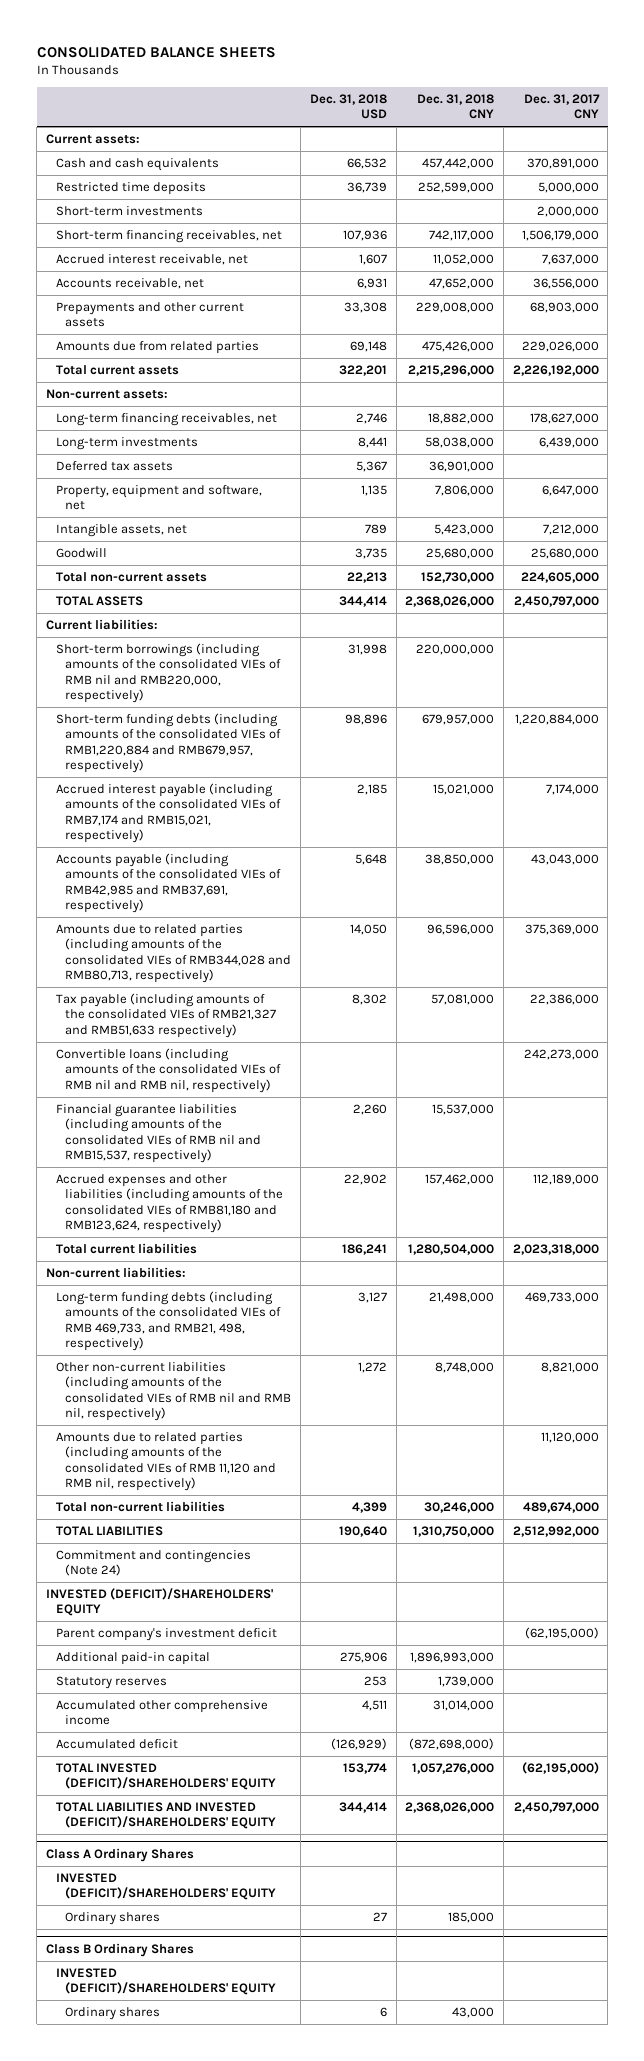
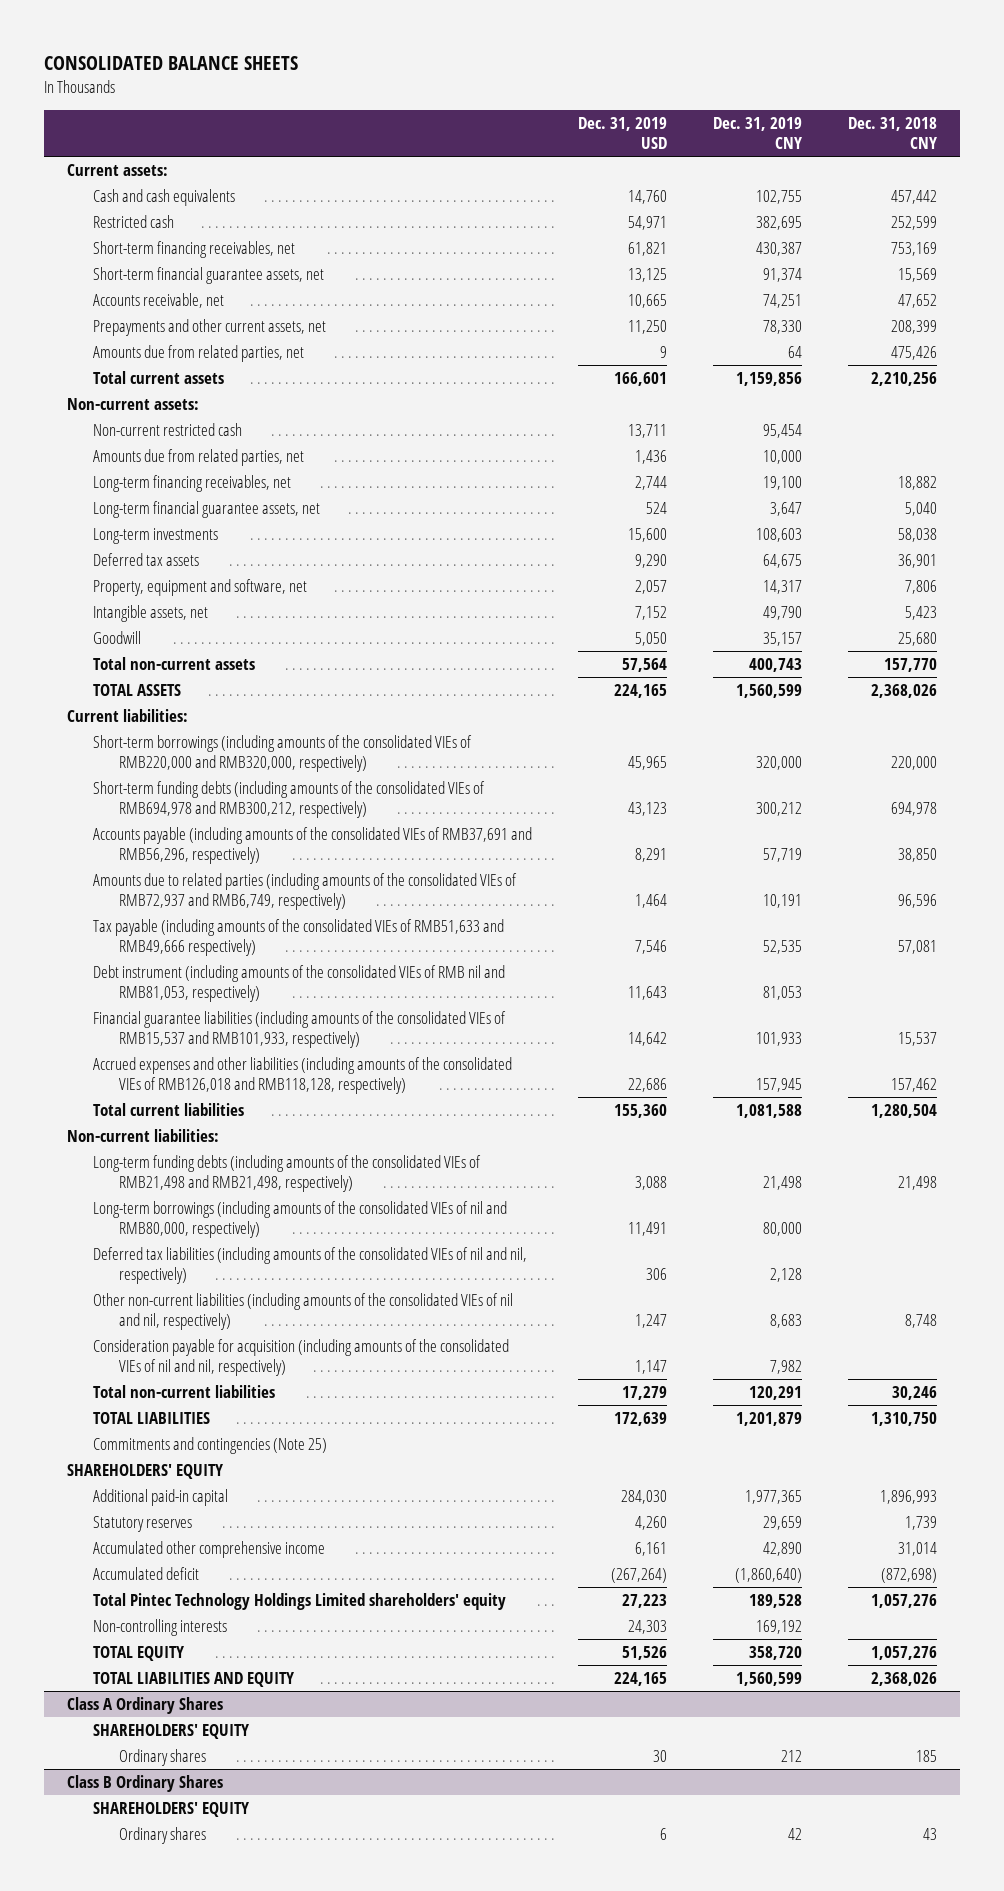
- | Dec. 31, 2018 USD | Dec. 31, 2018 CNY | Dec. 31, 2017 CNY
+ | Dec. 31, 2019 USD | Dec. 31, 2019 CNY | Dec. 31, 2018 CNY
- Cash and cash equivalents | 66,532 | 457,442,000 | 370,891,000
- Restricted time deposits | 36,739 | 252,599,000 | 5,000,000
- Short-term investments | | | 2,000,000
- Short-term financing receivables, net | 107,936 | 742,117,000 | 1,506,179,000
- Accrued interest receivable, net | 1,607 | 11,052,000 | 7,637,000
- Accounts receivable, net | 6,931 | 47,652,000 | 36,556,000
- Prepayments and other current assets | 33,308 | 229,008,000 | 68,903,000
- Amounts due from related parties | 69,148 | 475,426,000 | 229,026,000
- Total current assets | 322,201 | 2,215,296,000 | 2,226,192,000
+ Cash and cash equivalents | 14,760 | 102,755 | 457,442
+ Restricted cash | 54,971 | 382,695 | 252,599
+ Short-term financing receivables, net | 61,821 | 430,387 | 753,169
+ Short-term financial guarantee assets, net | 13,125 | 91,374 | 15,569
+ Accounts receivable, net | 10,665 | 74,251 | 47,652
+ Prepayments and other current assets, net | 11,250 | 78,330 | 208,399
+ Amounts due from related parties, net | 9 | 64 | 475,426
+ Total current assets | 166,601 | 1,159,856 | 2,210,256
- Long-term financing receivables, net | 2,746 | 18,882,000 | 178,627,000
- Long-term investments | 8,441 | 58,038,000 | 6,439,000
- Deferred tax assets | 5,367 | 36,901,000 |
- Property, equipment and software, net | 1,135 | 7,806,000 | 6,647,000
- Intangible assets, net | 789 | 5,423,000 | 7,212,000
- Goodwill | 3,735 | 25,680,000 | 25,680,000
- Total non-current assets | 22,213 | 152,730,000 | 224,605,000
- TOTAL ASSETS | 344,414 | 2,368,026,000 | 2,450,797,000
+ Non-current restricted cash | 13,711 | 95,454 |
+ Amounts due from related parties, net | 1,436 | 10,000 |
+ Long-term financing receivables, net | 2,744 | 19,100 | 18,882
+ Long-term financial guarantee assets, net | 524 | 3,647 | 5,040
+ Long-term investments | 15,600 | 108,603 | 58,038
+ Deferred tax assets | 9,290 | 64,675 | 36,901
+ Property, equipment and software, net | 2,057 | 14,317 | 7,806
+ Intangible assets, net | 7,152 | 49,790 | 5,423
+ Goodwill | 5,050 | 35,157 | 25,680
+ Total non-current assets | 57,564 | 400,743 | 157,770
+ TOTAL ASSETS | 224,165 | 1,560,599 | 2,368,026
- Short-term borrowings (including amounts of the consolidated VIEs of RMB nil and RMB220,000, respectively) | 31,998 | 220,000,000 |
- Short-term funding debts (including amounts of the consolidated VIEs of RMB1,220,884 and RMB679,957, respectively) | 98,896 | 679,957,000 | 1,220,884,000
- Accrued interest payable (including amounts of the consolidated VIEs of RMB7,174 and RMB15,021, respectively) | 2,185 | 15,021,000 | 7,174,000
- Accounts payable (including amounts of the consolidated VIEs of RMB42,985 and RMB37,691, respectively) | 5,648 | 38,850,000 | 43,043,000
- Amounts due to related parties (including amounts of the consolidated VIEs of RMB344,028 and RMB80,713, respectively) | 14,050 | 96,596,000 | 375,369,000
- Tax payable (including amounts of the consolidated VIEs of RMB21,327 and RMB51,633 respectively) | 8,302 | 57,081,000 | 22,386,000
- Convertible loans (including amounts of the consolidated VIEs of RMB nil and RMB nil, respectively) | | | 242,273,000
- Financial guarantee liabilities (including amounts of the consolidated VIEs of RMB nil and RMB15,537, respectively) | 2,260 | 15,537,000 |
- Accrued expenses and other liabilities (including amounts of the consolidated VIEs of RMB81,180 and RMB123,624, respectively) | 22,902 | 157,462,000 | 112,189,000
- Total current liabilities | 186,241 | 1,280,504,000 | 2,023,318,000
+ Short-term borrowings (including amounts of the consolidated VIEs of RMB220,000 and RMB320,000, respectively) | 45,965 | 320,000 | 220,000
+ Short-term funding debts (including amounts of the consolidated VIEs of RMB694,978 and RMB300,212, respectively) | 43,123 | 300,212 | 694,978
+ Accounts payable (including amounts of the consolidated VIEs of RMB37,691 and RMB56,296, respectively) | 8,291 | 57,719 | 38,850
+ Amounts due to related parties (including amounts of the consolidated VIEs of RMB72,937 and RMB6,749, respectively) | 1,464 | 10,191 | 96,596
+ Tax payable (including amounts of the consolidated VIEs of RMB51,633 and RMB49,666 respectively) | 7,546 | 52,535 | 57,081
+ Debt instrument (including amounts of the consolidated VIEs of RMB nil and RMB81,053, respectively) | 11,643 | 81,053 |
+ Financial guarantee liabilities (including amounts of the consolidated VIEs of RMB15,537 and RMB101,933, respectively) | 14,642 | 101,933 | 15,537
+ Accrued expenses and other liabilities (including amounts of the consolidated VIEs of RMB126,018 and RMB118,128, respectively) | 22,686 | 157,945 | 157,462
+ Total current liabilities | 155,360 | 1,081,588 | 1,280,504
- Long-term funding debts (including amounts of the consolidated VIEs of RMB 469,733, and RMB21, 498, respectively) | 3,127 | 21,498,000 | 469,733,000
- Other non-current liabilities (including amounts of the consolidated VIEs of RMB nil and RMB nil, respectively) | 1,272 | 8,748,000 | 8,821,000
- Amounts due to related parties (including amounts of the consolidated VIEs of RMB 11,120 and RMB nil, respectively) | | | 11,120,000
- Total non-current liabilities | 4,399 | 30,246,000 | 489,674,000
- TOTAL LIABILITIES | 190,640 | 1,310,750,000 | 2,512,992,000
- Commitment and contingencies (Note 24)
- INVESTED (DEFICIT)/SHAREHOLDERS' EQUITY
- Parent company's investment deficit | | | (62,195,000)
- Additional paid-in capital | 275,906 | 1,896,993,000 |
- Statutory reserves | 253 | 1,739,000 |
- Accumulated other comprehensive income | 4,511 | 31,014,000 |
- Accumulated deficit | (126,929) | (872,698,000) |
- TOTAL INVESTED (DEFICIT)/SHAREHOLDERS' EQUITY | 153,774 | 1,057,276,000 | (62,195,000)
- TOTAL LIABILITIES AND INVESTED (DEFICIT)/SHAREHOLDERS' EQUITY | 344,414 | 2,368,026,000 | 2,450,797,000
+ Long-term funding debts (including amounts of the consolidated VIEs of RMB21,498 and RMB21,498, respectively) | 3,088 | 21,498 | 21,498
+ Long-term borrowings (including amounts of the consolidated VIEs of nil and RMB80,000, respectively) | 11,491 | 80,000 |
+ Deferred tax liabilities (including amounts of the consolidated VIEs of nil and nil, respectively) | 306 | 2,128 |
+ Other non-current liabilities (including amounts of the consolidated VIEs of nil and nil, respectively) | 1,247 | 8,683 | 8,748
+ Consideration payable for acquisition (including amounts of the consolidated VIEs of nil and nil, respectively) | 1,147 | 7,982 |
+ Total non-current liabilities | 17,279 | 120,291 | 30,246
+ TOTAL LIABILITIES | 172,639 | 1,201,879 | 1,310,750
+ Commitments and contingencies (Note 25)
+ SHAREHOLDERS' EQUITY
+ Additional paid-in capital | 284,030 | 1,977,365 | 1,896,993
+ Statutory reserves | 4,260 | 29,659 | 1,739
+ Accumulated other comprehensive income | 6,161 | 42,890 | 31,014
+ Accumulated deficit | (267,264) | (1,860,640) | (872,698)
+ Total Pintec Technology Holdings Limited shareholders' equity | 27,223 | 189,528 | 1,057,276
+ Non-controlling interests | 24,303 | 169,192 |
+ TOTAL EQUITY | 51,526 | 358,720 | 1,057,276
+ TOTAL LIABILITIES AND EQUITY | 224,165 | 1,560,599 | 2,368,026
@ Class A Ordinary Shares
- INVESTED (DEFICIT)/SHAREHOLDERS' EQUITY
- Ordinary shares | 27 | 185,000 |
+ SHAREHOLDERS' EQUITY
+ Ordinary shares | 30 | 212 | 185
@ Class B Ordinary Shares
- INVESTED (DEFICIT)/SHAREHOLDERS' EQUITY
- Ordinary shares | 6 | 43,000 |
+ SHAREHOLDERS' EQUITY
+ Ordinary shares | 6 | 42 | 43

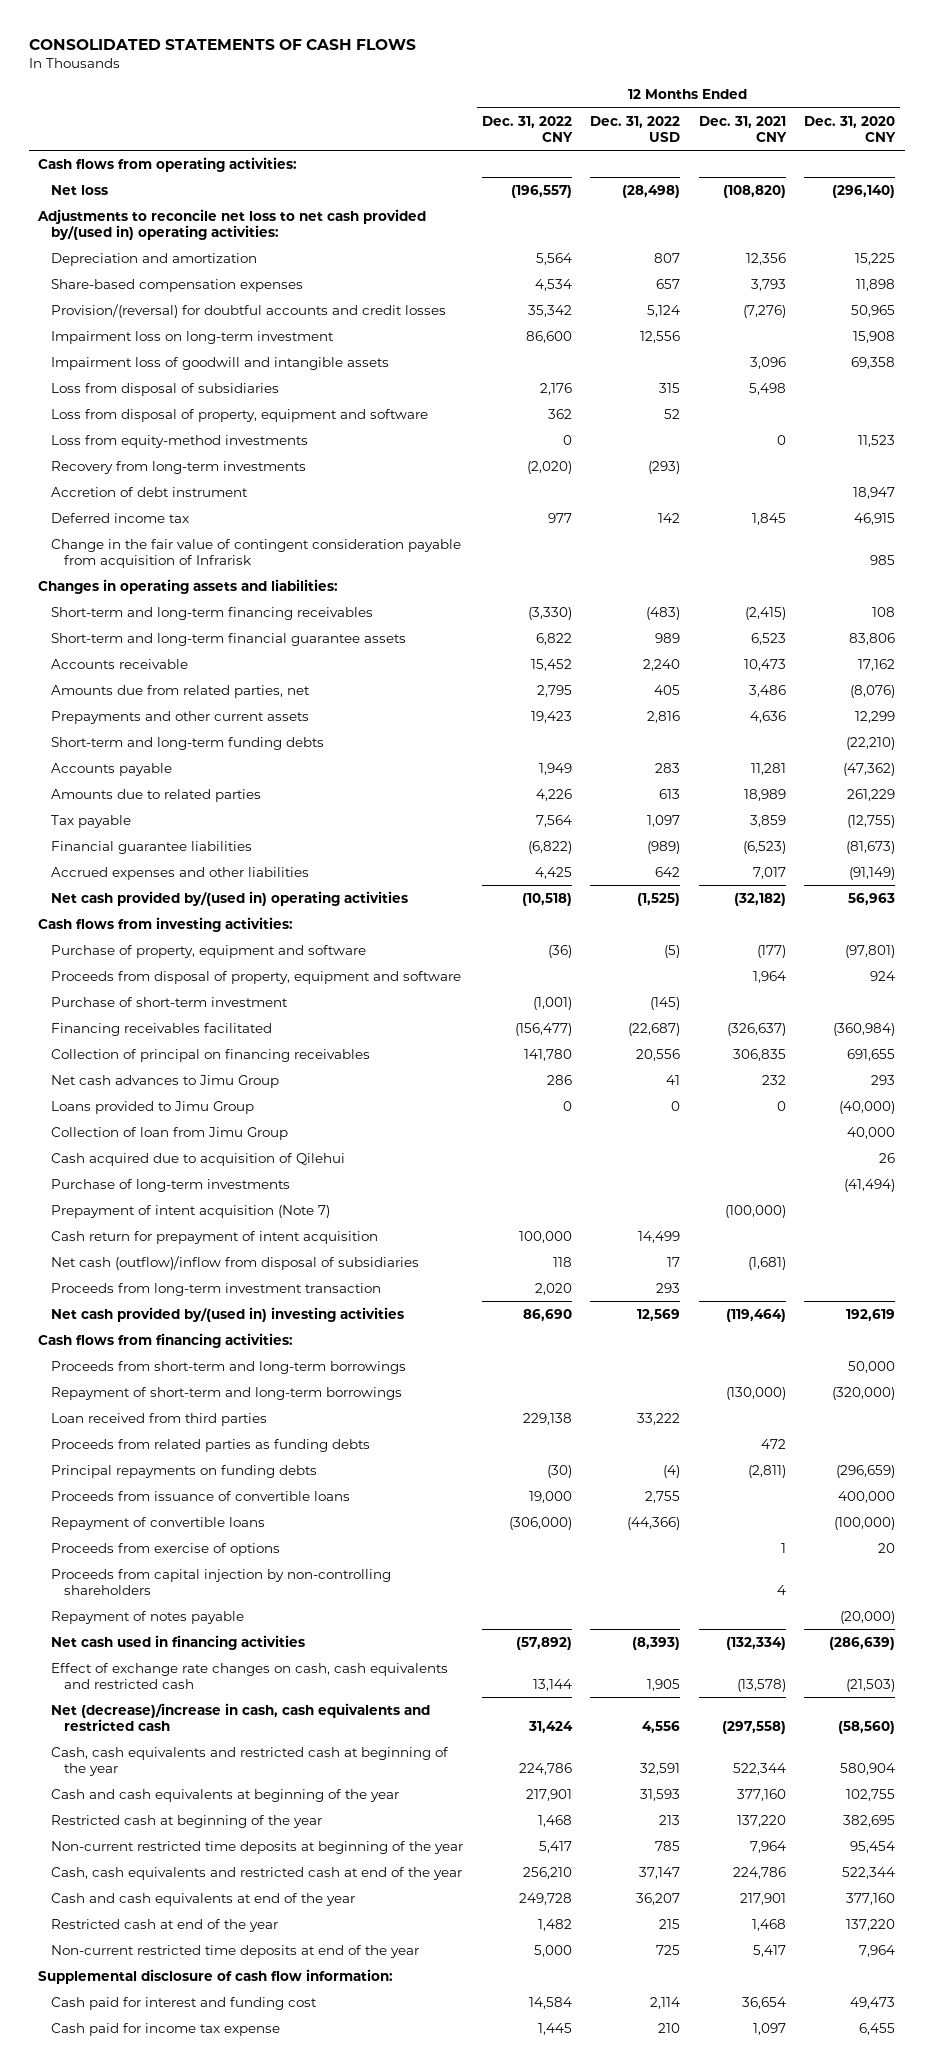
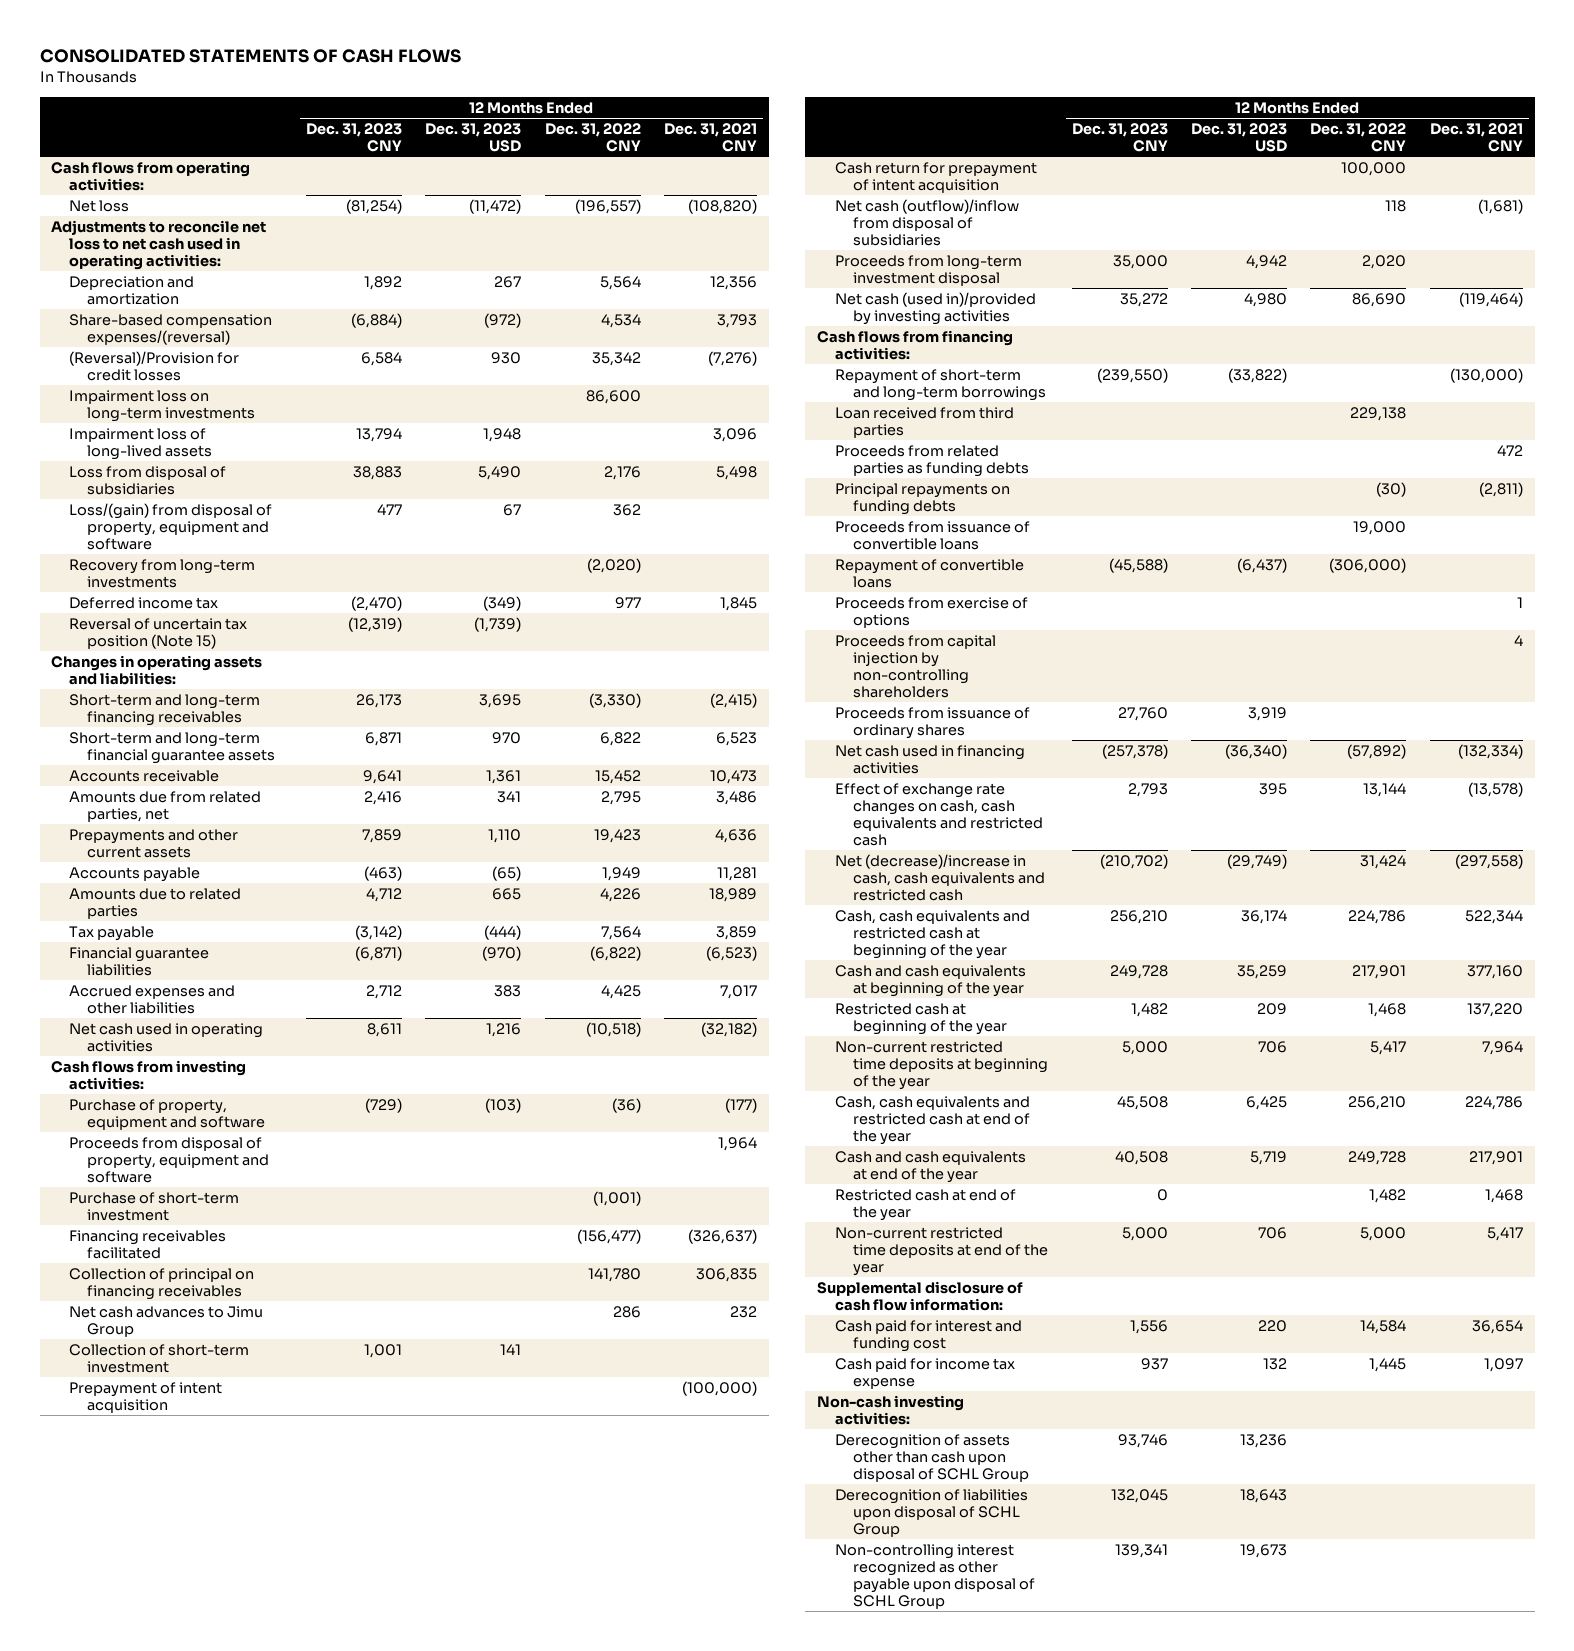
- | 12 Months Ended Dec. 31, 2022 CNY | 12 Months Ended Dec. 31, 2022 USD | 12 Months Ended Dec. 31, 2021 CNY | 12 Months Ended Dec. 31, 2020 CNY
+ | 12 Months Ended Dec. 31, 2023 CNY | 12 Months Ended Dec. 31, 2023 USD | 12 Months Ended Dec. 31, 2022 CNY | 12 Months Ended Dec. 31, 2021 CNY
- Adjustments to reconcile net loss to net cash provided by/(used in) operating activities:
+ Adjustments to reconcile net loss to net cash used in operating activities:
- Share-based compensation expenses | 4,534 | 657 | 3,793 | 11,898
- Provision/(reversal) for doubtful accounts and credit losses | 35,342 | 5,124 | (7,276) | 50,965
- Impairment loss on long-term investment | 86,600 | 12,556 | | 15,908
- Impairment loss of goodwill and intangible assets | | | 3,096 | 69,358
+ Share-based compensation expenses/(reversal) | (6,884) | (972) | 4,534 | 3,793
+ (Reversal)/Provision for credit losses | 6,584 | 930 | 35,342 | (7,276)
+ Impairment loss on long-term investments | | | 86,600 |
+ Impairment loss of long-lived assets | 13,794 | 1,948 | | 3,096
- Loss from disposal of property, equipment and software | 362 | 52 | |
- Loss from equity-method investments | 0 | | 0 | 11,523
+ Loss/(gain) from disposal of property, equipment and software | 477 | 67 | 362 |
- Accretion of debt instrument | | | | 18,947
- Change in the fair value of contingent consideration payable from acquisition of Infrarisk | | | | 985
+ Reversal of uncertain tax position (Note 15) | (12,319) | (1,739) | |
- Short-term and long-term funding debts | | | | (22,210)
- Net cash provided by/(used in) operating activities | (10,518) | (1,525) | (32,182) | 56,963
+ Net cash used in operating activities | 8,611 | 1,216 | (10,518) | (32,182)
- Loans provided to Jimu Group | 0 | 0 | 0 | (40,000)
- Collection of loan from Jimu Group | | | | 40,000
- Cash acquired due to acquisition of Qilehui | | | | 26
- Purchase of long-term investments | | | | (41,494)
- Prepayment of intent acquisition (Note 7) | | | (100,000) |
+ Collection of short-term investment | 1,001 | 141 | |
+ Prepayment of intent acquisition | | | | (100,000)
- Proceeds from long-term investment transaction | 2,020 | 293 | |
- Net cash provided by/(used in) investing activities | 86,690 | 12,569 | (119,464) | 192,619
+ Proceeds from long-term investment disposal | 35,000 | 4,942 | 2,020 |
+ Net cash (used in)/provided by investing activities | 35,272 | 4,980 | 86,690 | (119,464)
- Proceeds from short-term and long-term borrowings | | | | 50,000
- Repayment of notes payable | | | | (20,000)
+ Proceeds from issuance of ordinary shares | 27,760 | 3,919 | |
+ Non-cash investing activities:
+ Derecognition of assets other than cash upon disposal of SCHL Group | 93,746 | 13,236 | |
+ Derecognition of liabilities upon disposal of SCHL Group | 132,045 | 18,643 | |
+ Non-controlling interest recognized as other payable upon disposal of SCHL Group | 139,341 | 19,673 | |

